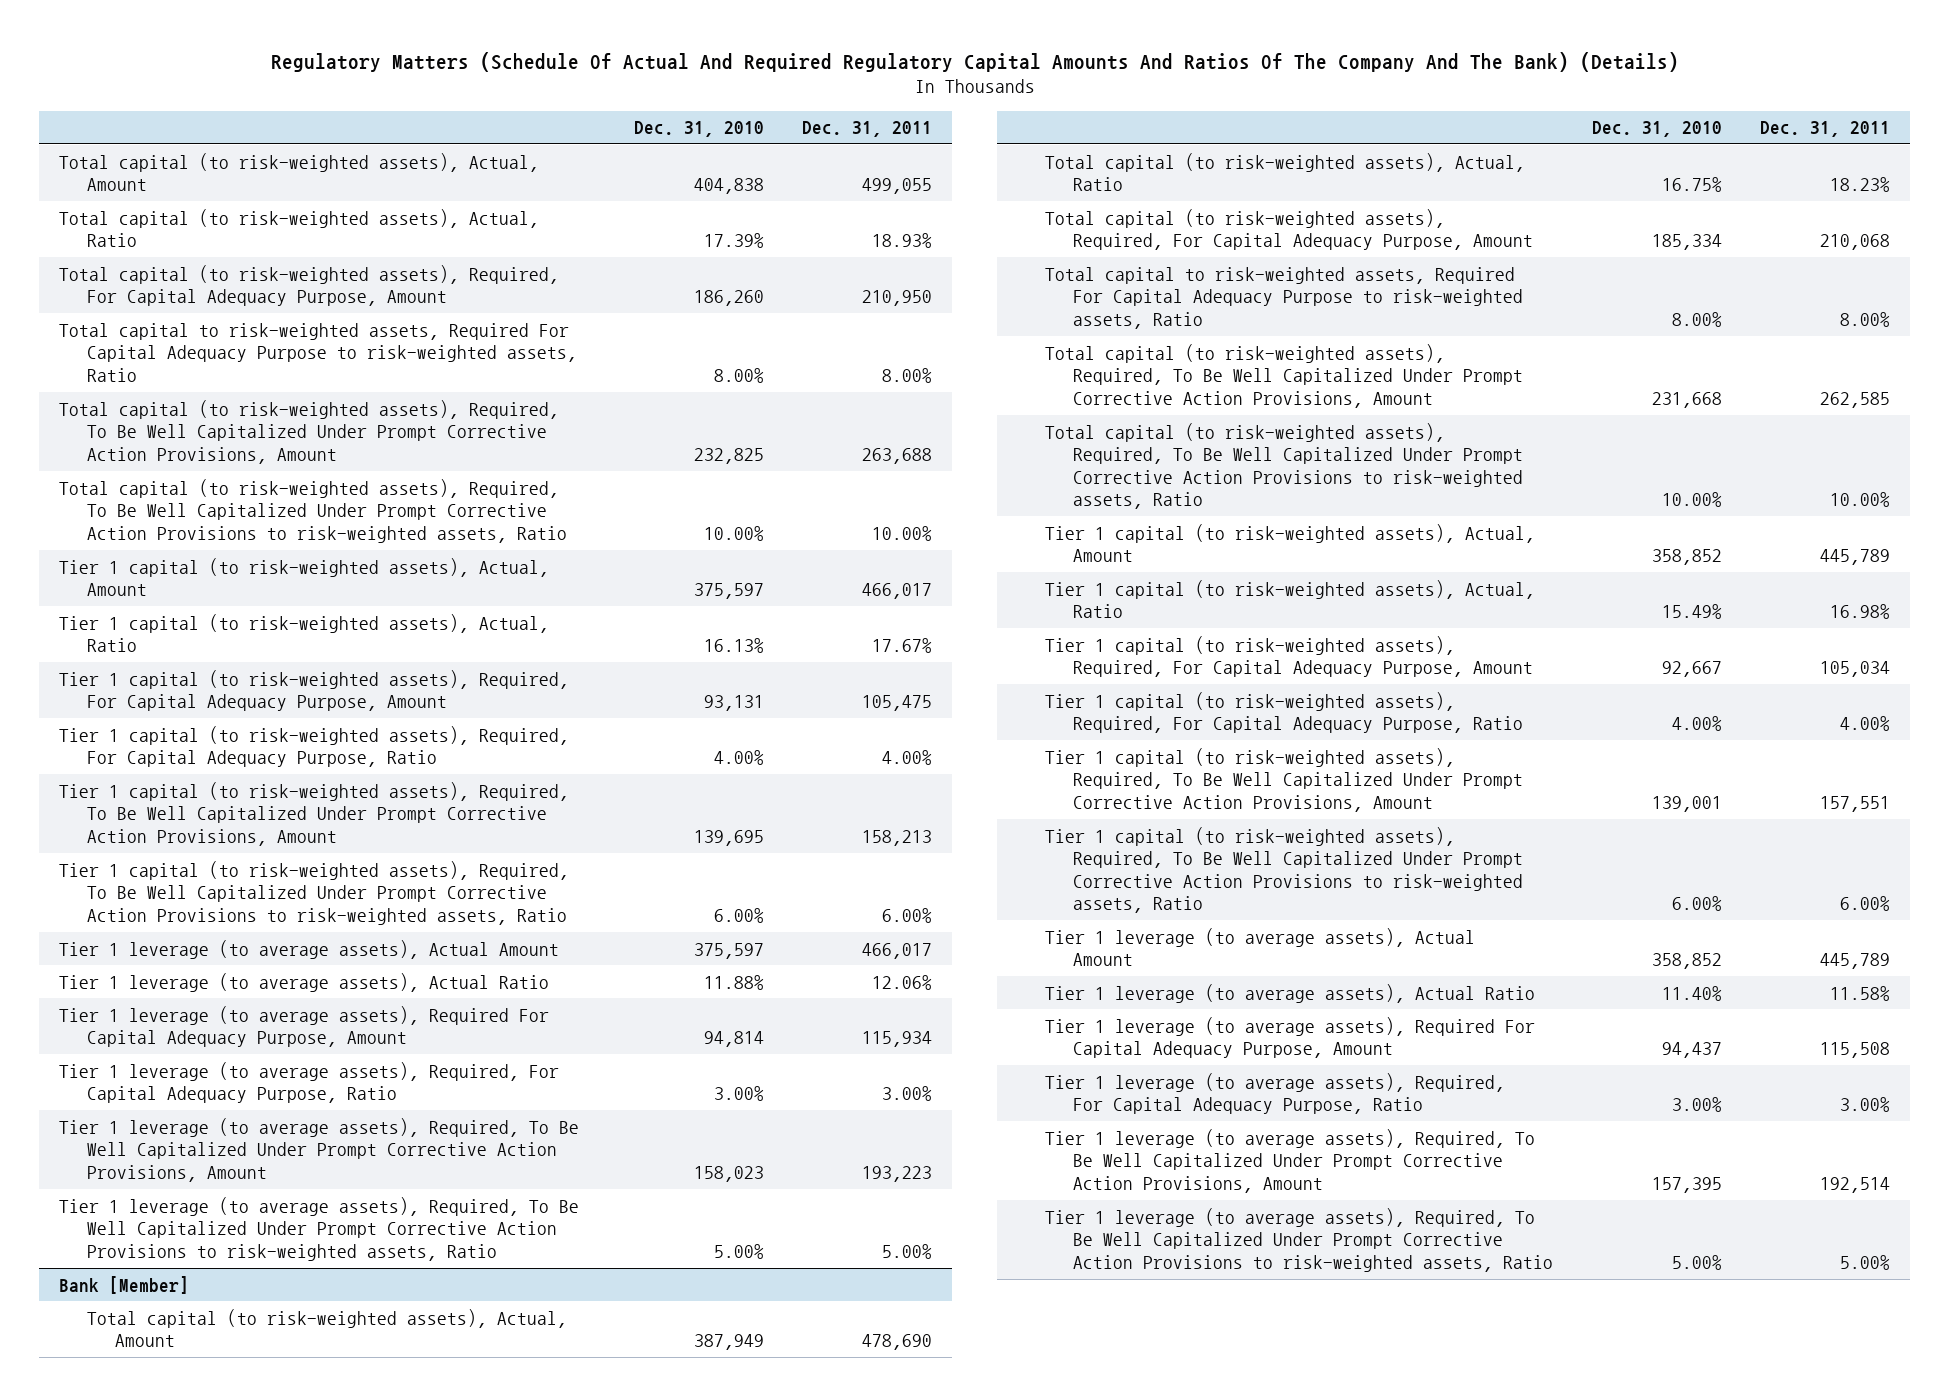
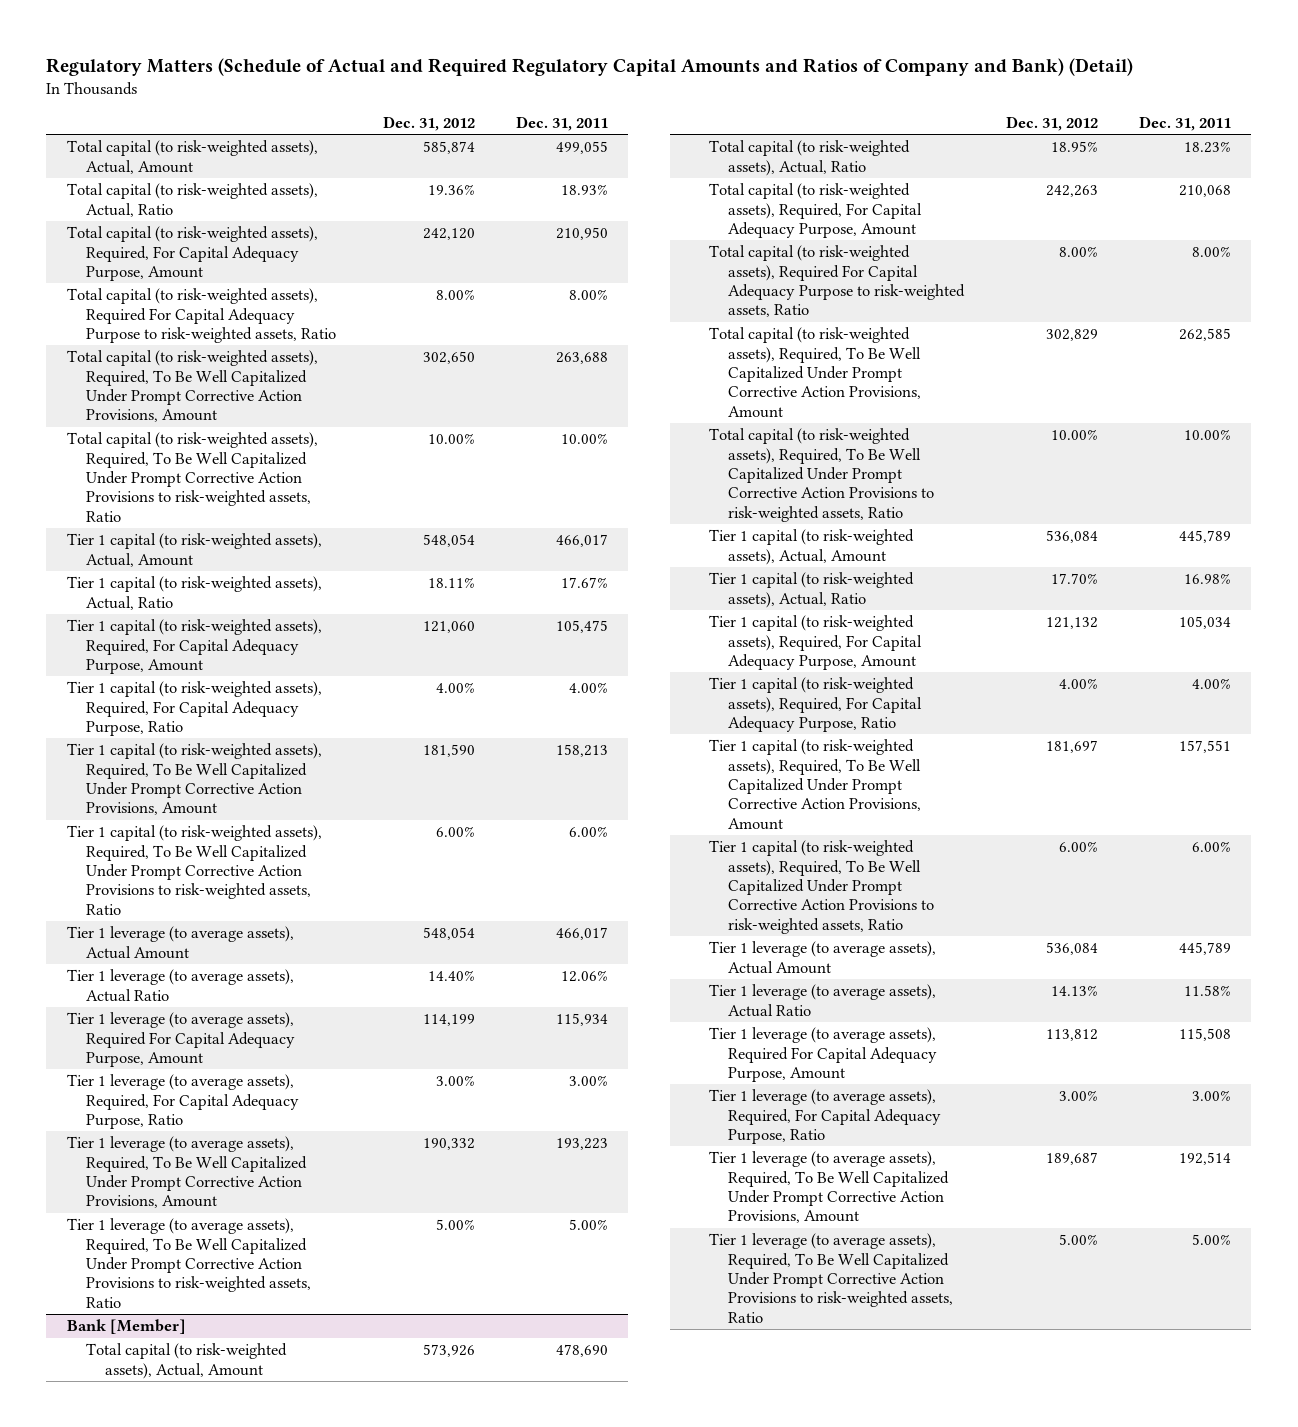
- Regulatory Matters (Schedule Of Actual And Required Regulatory Capital Amounts And Ratios Of The Company And The Bank) (Details)
+ Regulatory Matters (Schedule of Actual and Required Regulatory Capital Amounts and Ratios of Company and Bank) (Detail)
- | Dec. 31, 2010 | Dec. 31, 2011
+ | Dec. 31, 2012 | Dec. 31, 2011
- Total capital to risk-weighted assets, Required For Capital Adequacy Purpose to risk-weighted assets, Ratio | 8.00% | 8.00%
+ Total capital (to risk-weighted assets), Required For Capital Adequacy Purpose to risk-weighted assets, Ratio | 8.00% | 8.00%
@ Bank [Member]
- Total capital to risk-weighted assets, Required For Capital Adequacy Purpose to risk-weighted assets, Ratio | 8.00% | 8.00%
+ Total capital (to risk-weighted assets), Required For Capital Adequacy Purpose to risk-weighted assets, Ratio | 8.00% | 8.00%

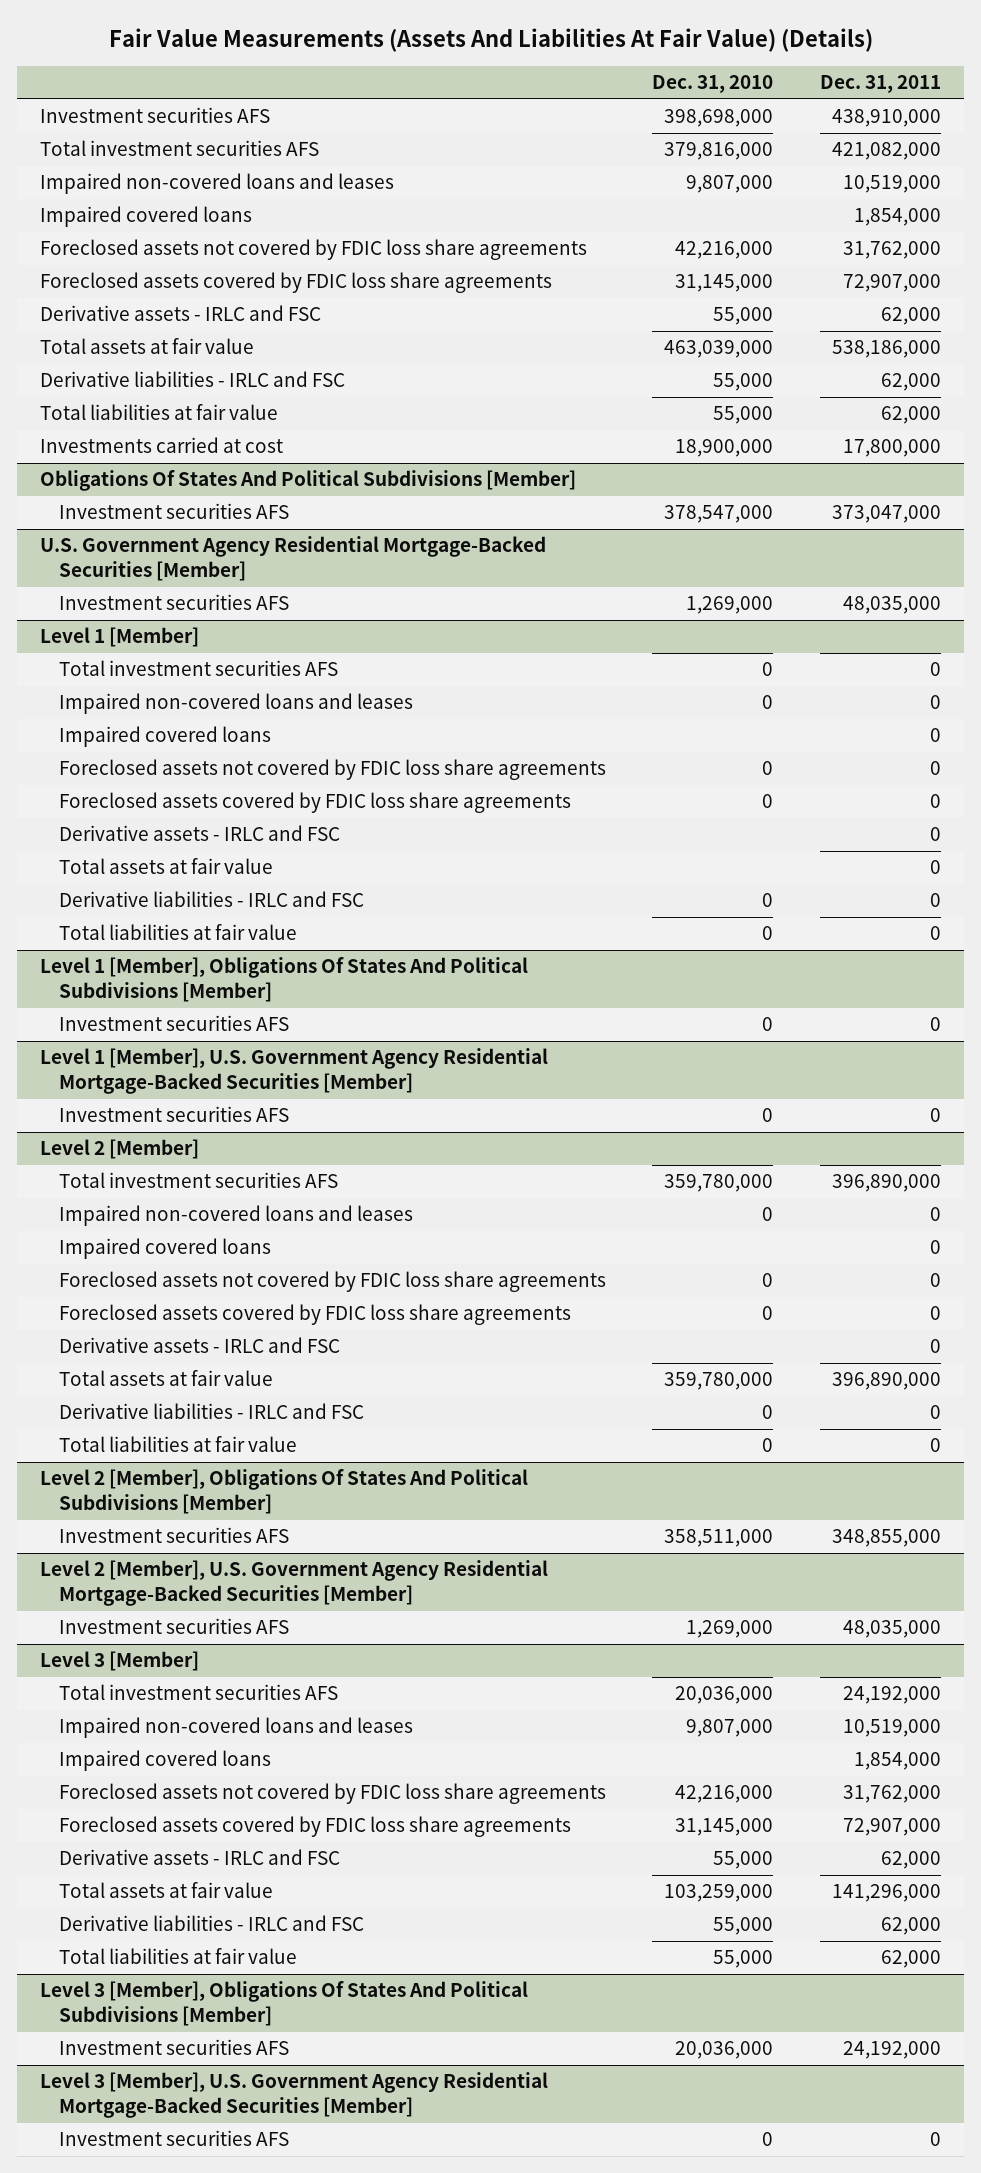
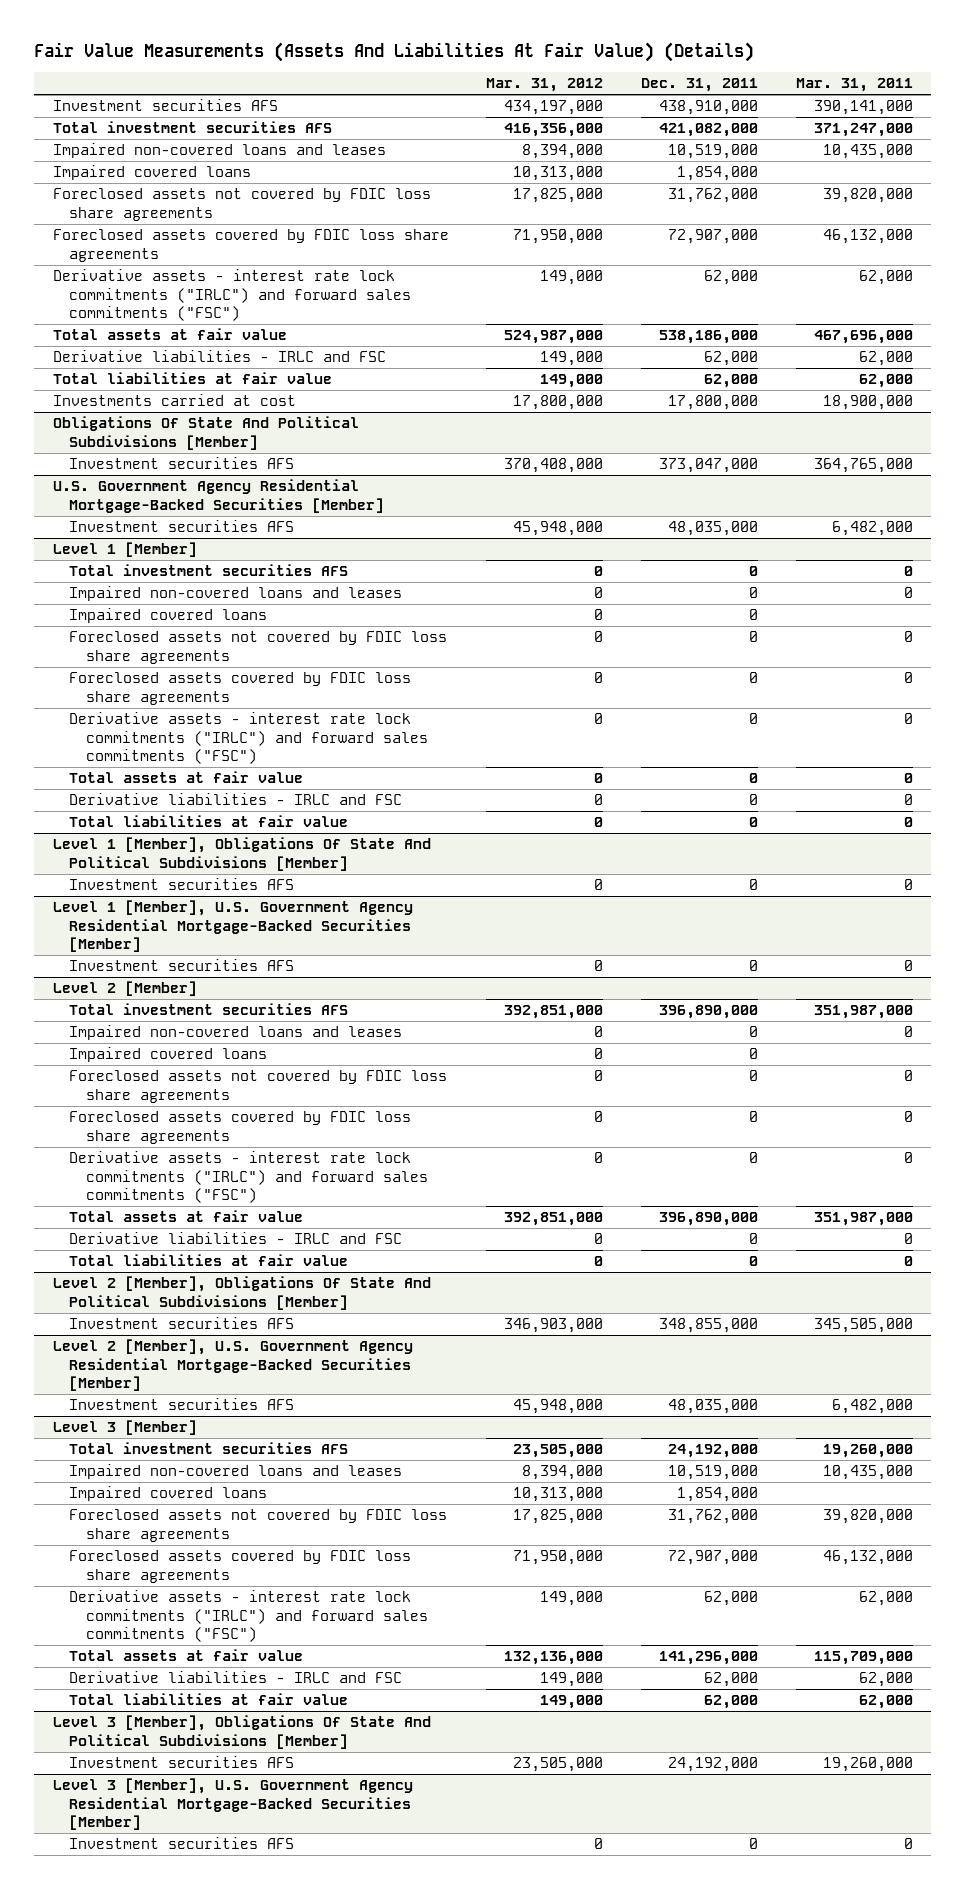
- | Dec. 31, 2010 | Dec. 31, 2011
+ | Mar. 31, 2012 | Dec. 31, 2011 | Mar. 31, 2011
- Derivative assets - IRLC and FSC | 55,000 | 62,000
+ Derivative assets - interest rate lock commitments ("IRLC") and forward sales commitments ("FSC") | 149,000 | 62,000 | 62,000
- Obligations Of States And Political Subdivisions [Member]
+ Obligations Of State And Political Subdivisions [Member]
@ Level 1 [Member]
- Derivative assets - IRLC and FSC | | 0
+ Derivative assets - interest rate lock commitments ("IRLC") and forward sales commitments ("FSC") | 0 | 0 | 0
- Level 1 [Member], Obligations Of States And Political Subdivisions [Member]
+ Level 1 [Member], Obligations Of State And Political Subdivisions [Member]
@ Level 2 [Member]
- Derivative assets - IRLC and FSC | | 0
+ Derivative assets - interest rate lock commitments ("IRLC") and forward sales commitments ("FSC") | 0 | 0 | 0
- Level 2 [Member], Obligations Of States And Political Subdivisions [Member]
+ Level 2 [Member], Obligations Of State And Political Subdivisions [Member]
@ Level 3 [Member]
- Derivative assets - IRLC and FSC | 55,000 | 62,000
+ Derivative assets - interest rate lock commitments ("IRLC") and forward sales commitments ("FSC") | 149,000 | 62,000 | 62,000
- Level 3 [Member], Obligations Of States And Political Subdivisions [Member]
+ Level 3 [Member], Obligations Of State And Political Subdivisions [Member]

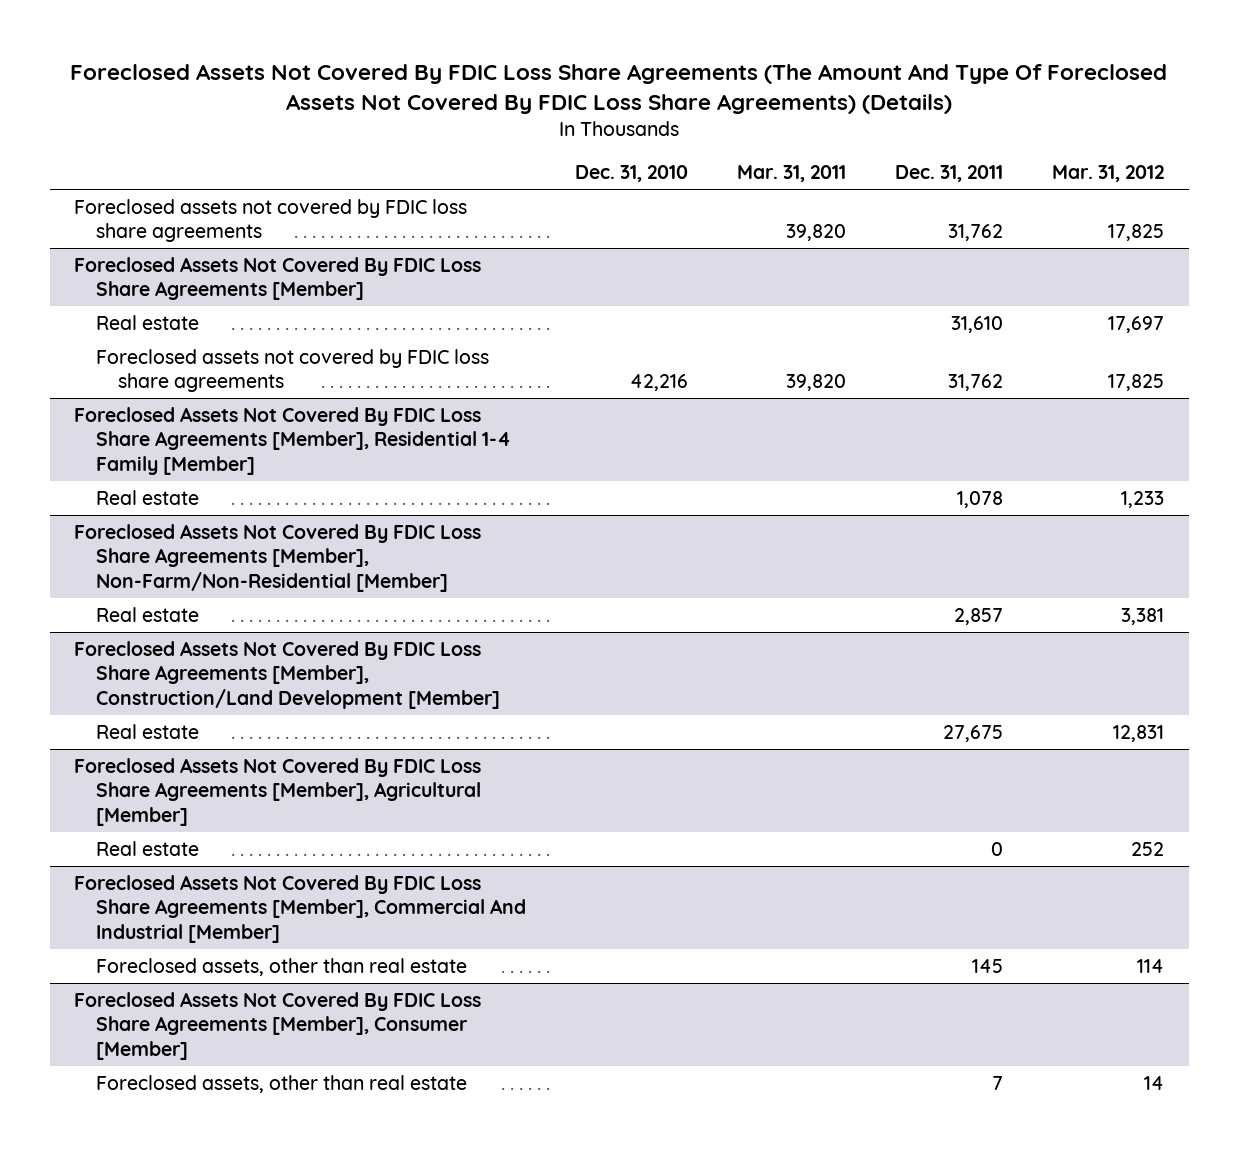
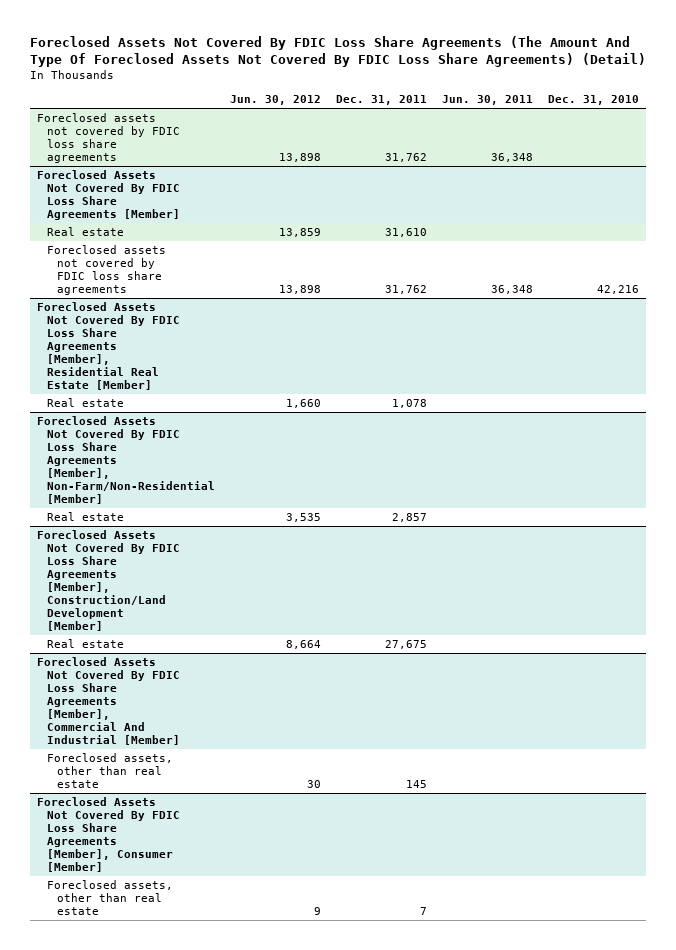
- Foreclosed Assets Not Covered By FDIC Loss Share Agreements (The Amount And Type Of Foreclosed Assets Not Covered By FDIC Loss Share Agreements) (Details)
+ Foreclosed Assets Not Covered By FDIC Loss Share Agreements (The Amount And Type Of Foreclosed Assets Not Covered By FDIC Loss Share Agreements) (Detail)
- | Dec. 31, 2010 | Mar. 31, 2011 | Dec. 31, 2011 | Mar. 31, 2012
+ | Jun. 30, 2012 | Dec. 31, 2011 | Jun. 30, 2011 | Dec. 31, 2010
- Foreclosed Assets Not Covered By FDIC Loss Share Agreements [Member], Residential 1-4 Family [Member]
+ Foreclosed Assets Not Covered By FDIC Loss Share Agreements [Member], Residential Real Estate [Member]
- Foreclosed Assets Not Covered By FDIC Loss Share Agreements [Member], Agricultural [Member]
- Real estate | | | 0 | 252

